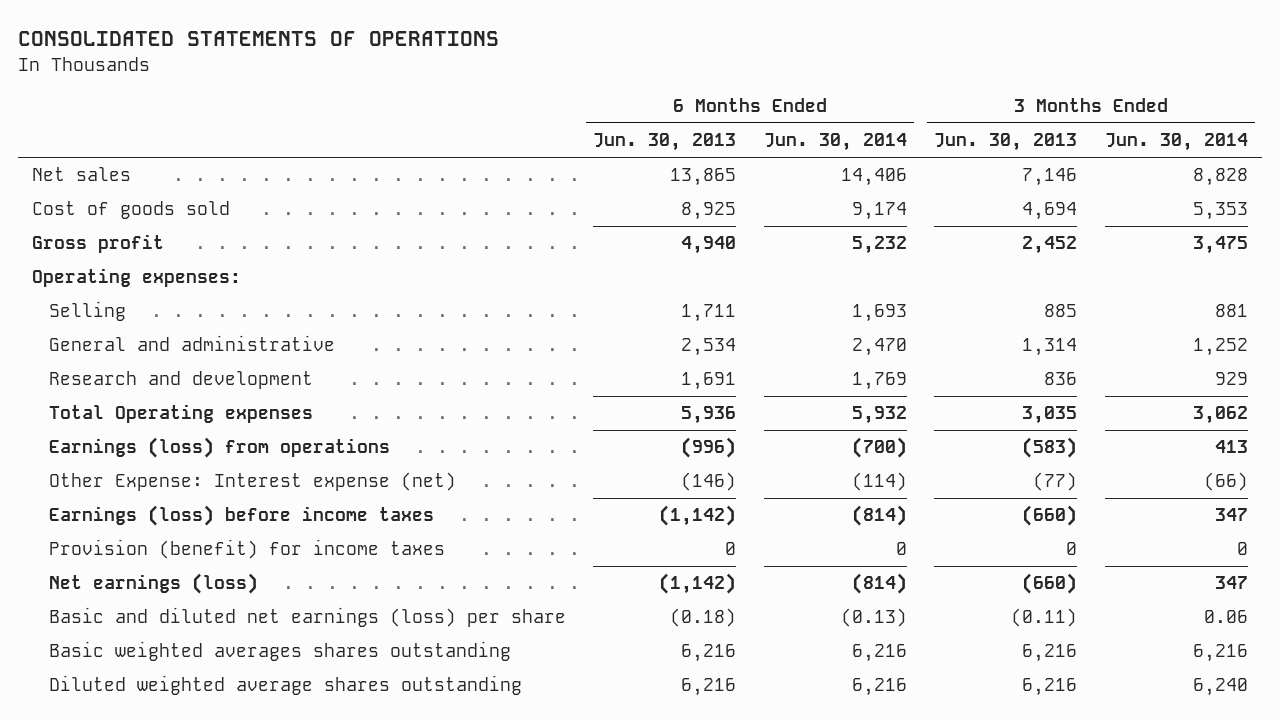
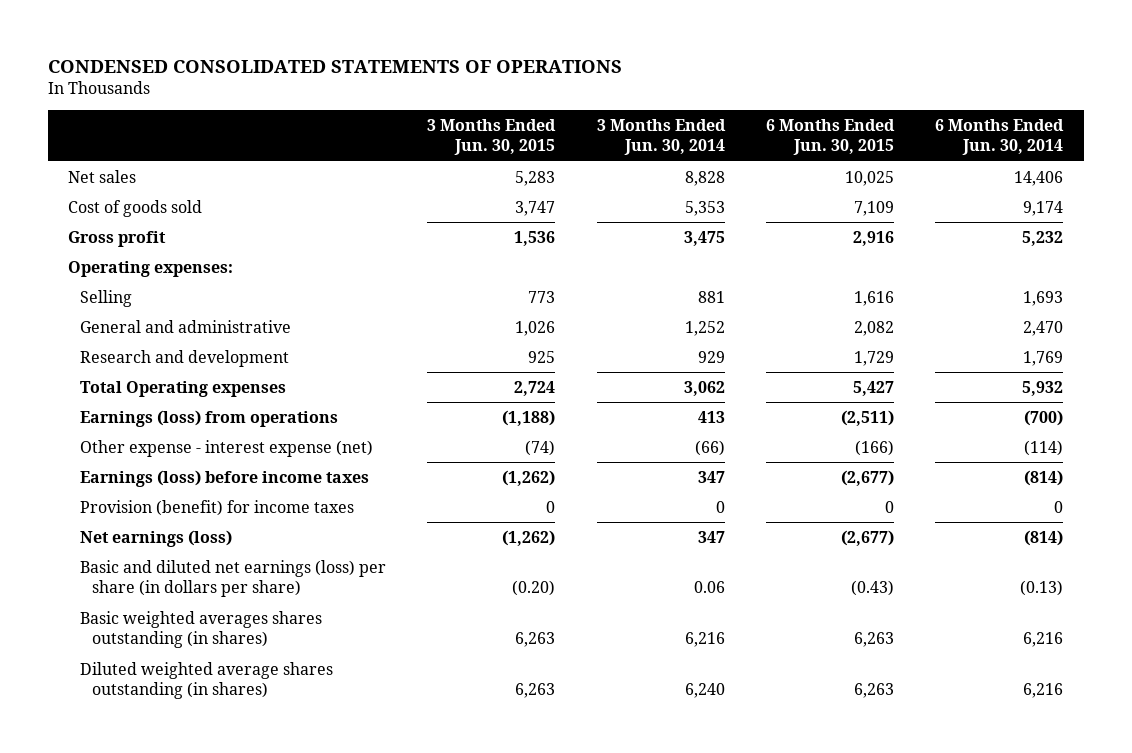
- CONSOLIDATED STATEMENTS OF OPERATIONS
+ CONDENSED CONSOLIDATED STATEMENTS OF OPERATIONS
- | 6 Months Ended Jun. 30, 2013 | 6 Months Ended Jun. 30, 2014 | 3 Months Ended Jun. 30, 2013 | 3 Months Ended Jun. 30, 2014
+ | 3 Months Ended Jun. 30, 2015 | 3 Months Ended Jun. 30, 2014 | 6 Months Ended Jun. 30, 2015 | 6 Months Ended Jun. 30, 2014
- Other Expense: Interest expense (net) | (146) | (114) | (77) | (66)
+ Other expense - interest expense (net) | (74) | (66) | (166) | (114)
- Basic and diluted net earnings (loss) per share | (0.18) | (0.13) | (0.11) | 0.06
- Basic weighted averages shares outstanding | 6,216 | 6,216 | 6,216 | 6,216
- Diluted weighted average shares outstanding | 6,216 | 6,216 | 6,216 | 6,240
+ Basic and diluted net earnings (loss) per share (in dollars per share) | (0.20) | 0.06 | (0.43) | (0.13)
+ Basic weighted averages shares outstanding (in shares) | 6,263 | 6,216 | 6,263 | 6,216
+ Diluted weighted average shares outstanding (in shares) | 6,263 | 6,240 | 6,263 | 6,216

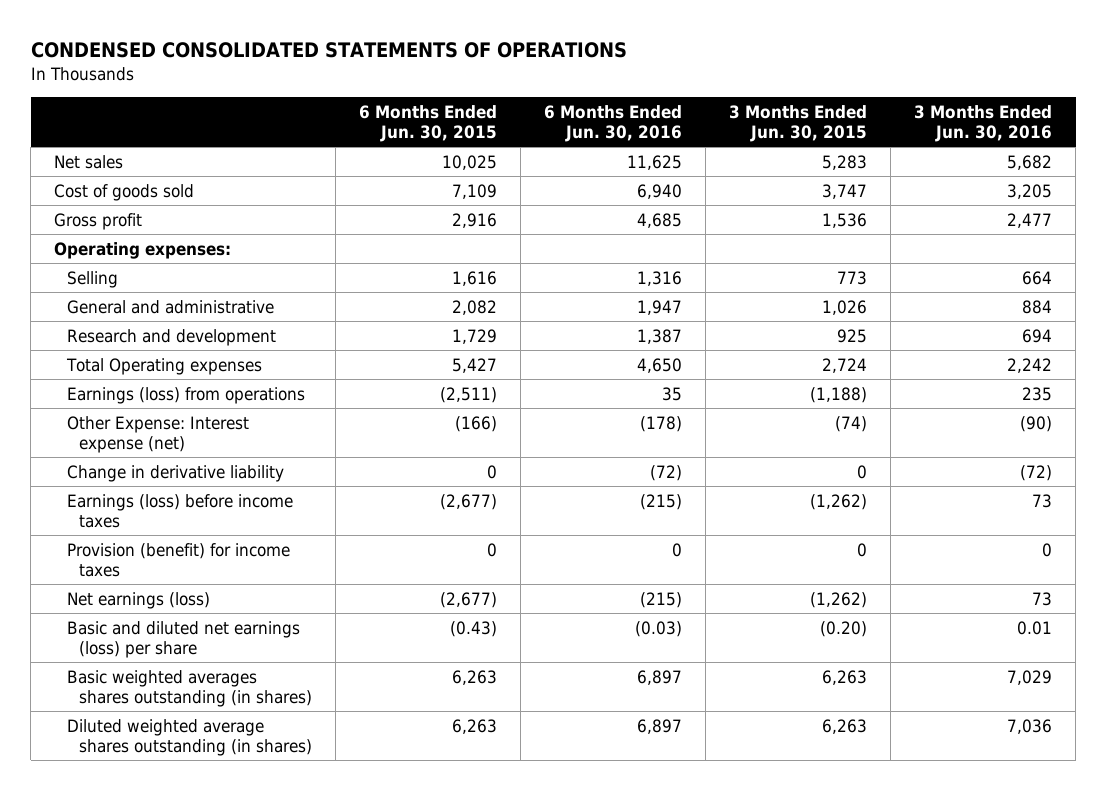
- | 3 Months Ended Jun. 30, 2015 | 3 Months Ended Jun. 30, 2014 | 6 Months Ended Jun. 30, 2015 | 6 Months Ended Jun. 30, 2014
+ | 6 Months Ended Jun. 30, 2015 | 6 Months Ended Jun. 30, 2016 | 3 Months Ended Jun. 30, 2015 | 3 Months Ended Jun. 30, 2016
- Other expense - interest expense (net) | (74) | (66) | (166) | (114)
+ Other Expense: Interest expense (net) | (166) | (178) | (74) | (90)
+ Change in derivative liability | 0 | (72) | 0 | (72)
- Basic and diluted net earnings (loss) per share (in dollars per share) | (0.20) | 0.06 | (0.43) | (0.13)
+ Basic and diluted net earnings (loss) per share | (0.43) | (0.03) | (0.20) | 0.01

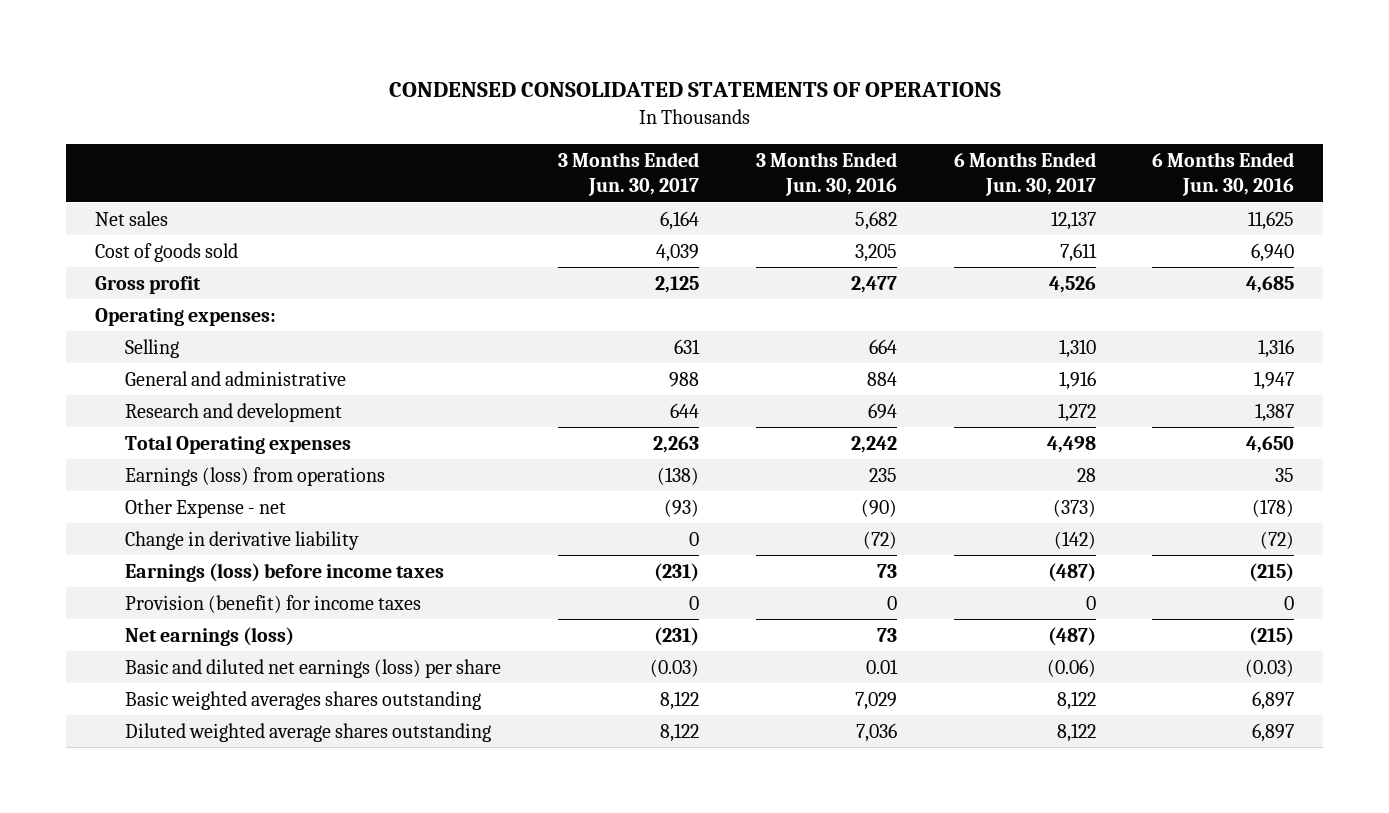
- | 6 Months Ended Jun. 30, 2015 | 6 Months Ended Jun. 30, 2016 | 3 Months Ended Jun. 30, 2015 | 3 Months Ended Jun. 30, 2016
+ | 3 Months Ended Jun. 30, 2017 | 3 Months Ended Jun. 30, 2016 | 6 Months Ended Jun. 30, 2017 | 6 Months Ended Jun. 30, 2016
- Other Expense: Interest expense (net) | (166) | (178) | (74) | (90)
+ Other Expense - net | (93) | (90) | (373) | (178)
- Basic weighted averages shares outstanding (in shares) | 6,263 | 6,897 | 6,263 | 7,029
- Diluted weighted average shares outstanding (in shares) | 6,263 | 6,897 | 6,263 | 7,036
+ Basic weighted averages shares outstanding | 8,122 | 7,029 | 8,122 | 6,897
+ Diluted weighted average shares outstanding | 8,122 | 7,036 | 8,122 | 6,897

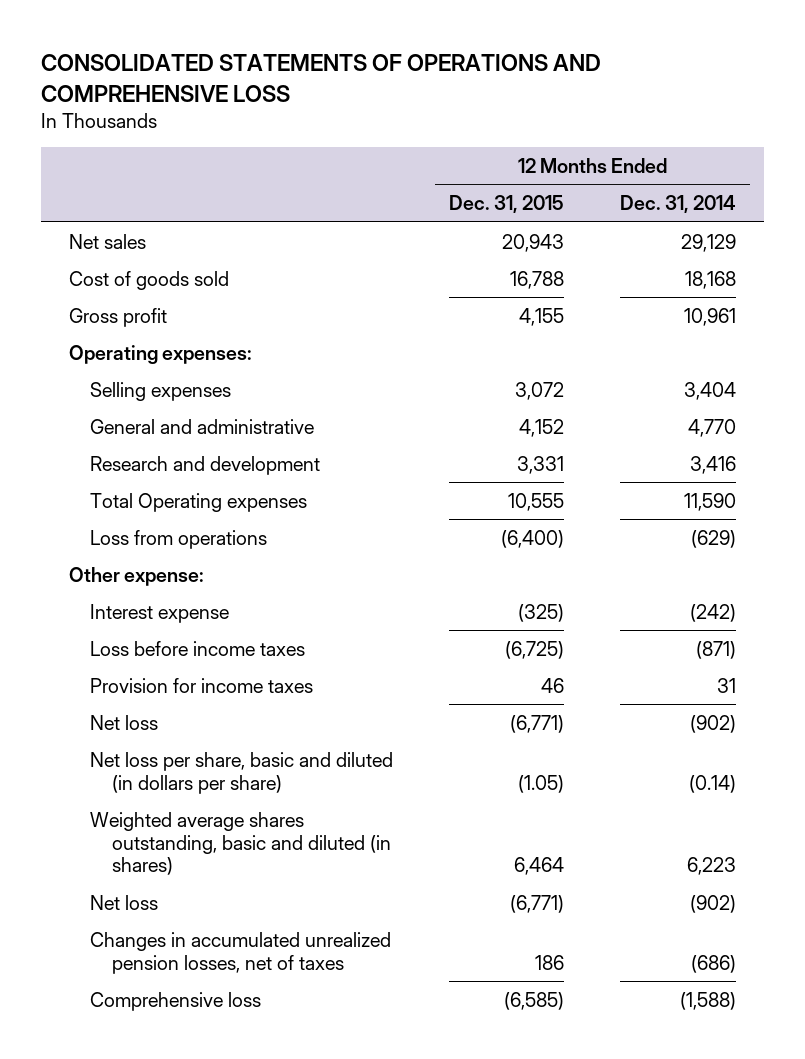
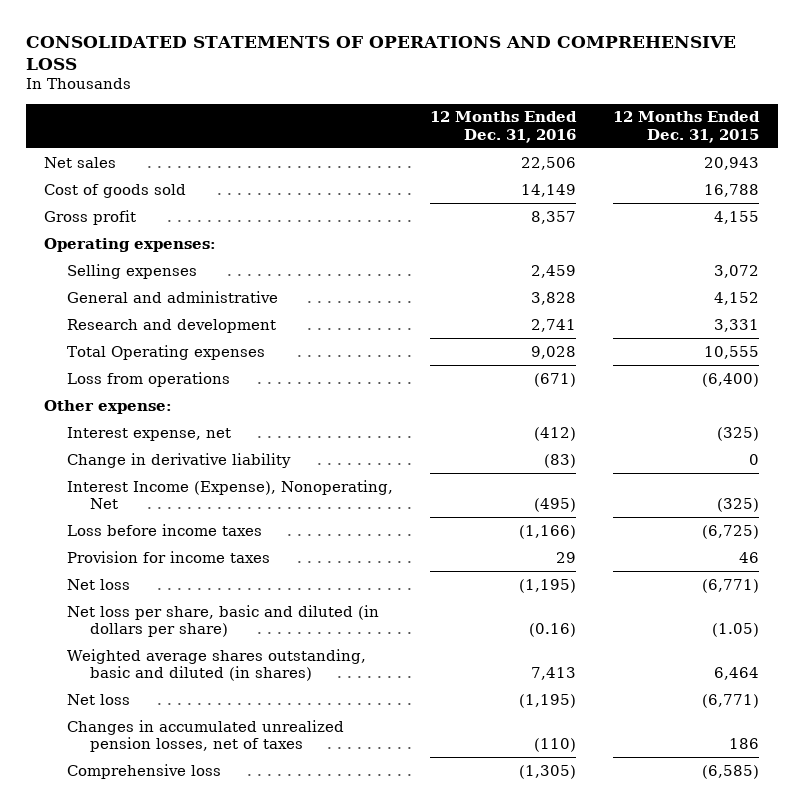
- | 12 Months Ended Dec. 31, 2015 | 12 Months Ended Dec. 31, 2014
+ | 12 Months Ended Dec. 31, 2016 | 12 Months Ended Dec. 31, 2015
- Interest expense | (325) | (242)
+ Interest expense, net | (412) | (325)
+ Change in derivative liability | (83) | 0
+ Interest Income (Expense), Nonoperating, Net | (495) | (325)

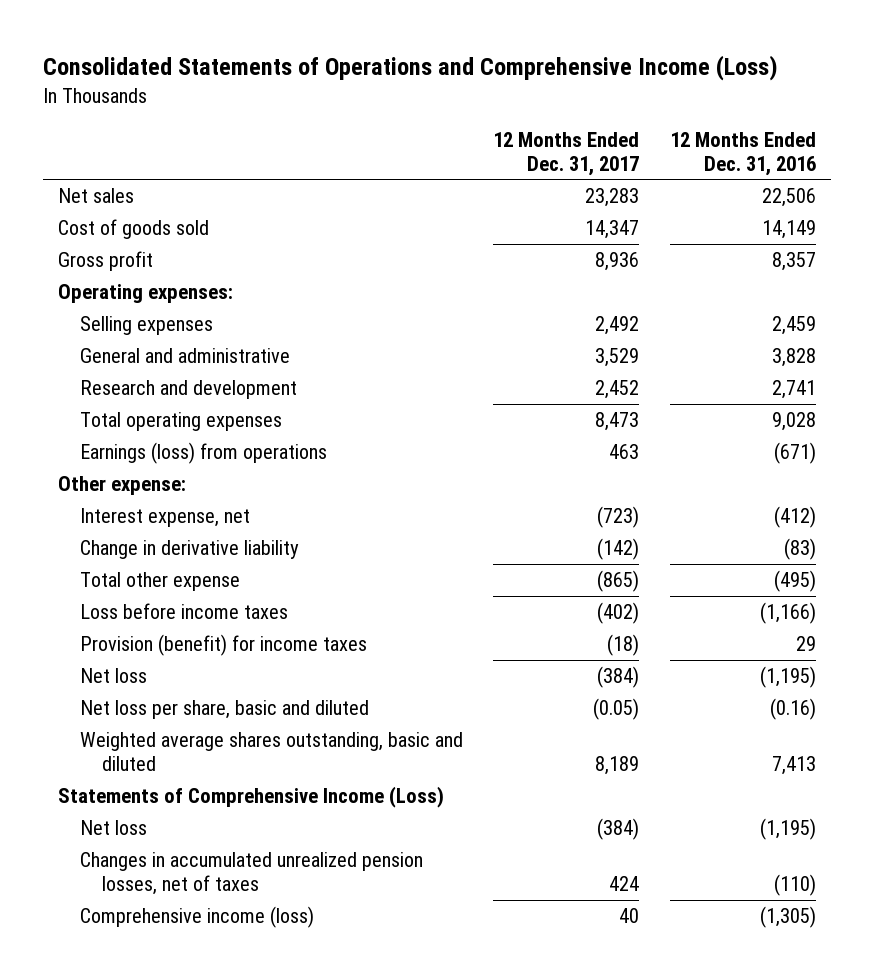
- CONSOLIDATED STATEMENTS OF OPERATIONS AND COMPREHENSIVE LOSS
+ Consolidated Statements of Operations and Comprehensive Income (Loss)
- | 12 Months Ended Dec. 31, 2016 | 12 Months Ended Dec. 31, 2015
+ | 12 Months Ended Dec. 31, 2017 | 12 Months Ended Dec. 31, 2016
- Total Operating expenses | 9,028 | 10,555
- Loss from operations | (671) | (6,400)
+ Total operating expenses | 8,473 | 9,028
+ Earnings (loss) from operations | 463 | (671)
- Interest Income (Expense), Nonoperating, Net | (495) | (325)
+ Total other expense | (865) | (495)
- Provision for income taxes | 29 | 46
+ Provision (benefit) for income taxes | (18) | 29
- Net loss per share, basic and diluted (in dollars per share) | (0.16) | (1.05)
- Weighted average shares outstanding, basic and diluted (in shares) | 7,413 | 6,464
+ Net loss per share, basic and diluted | (0.05) | (0.16)
+ Weighted average shares outstanding, basic and diluted | 8,189 | 7,413
+ Statements of Comprehensive Income (Loss)
- Comprehensive loss | (1,305) | (6,585)
+ Comprehensive income (loss) | 40 | (1,305)

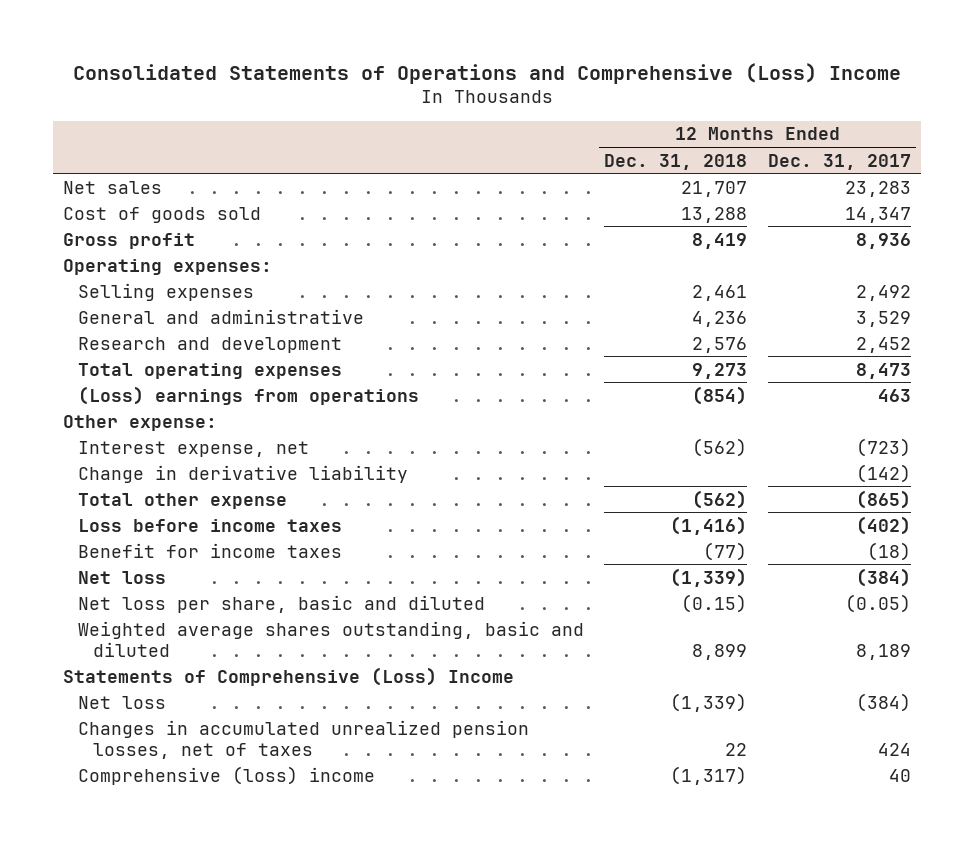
- Consolidated Statements of Operations and Comprehensive Income (Loss)
+ Consolidated Statements of Operations and Comprehensive (Loss) Income
- | 12 Months Ended Dec. 31, 2017 | 12 Months Ended Dec. 31, 2016
+ | 12 Months Ended Dec. 31, 2018 | 12 Months Ended Dec. 31, 2017
- Earnings (loss) from operations | 463 | (671)
+ (Loss) earnings from operations | (854) | 463
- Provision (benefit) for income taxes | (18) | 29
+ Benefit for income taxes | (77) | (18)
- Statements of Comprehensive Income (Loss)
+ Statements of Comprehensive (Loss) Income
- Comprehensive income (loss) | 40 | (1,305)
+ Comprehensive (loss) income | (1,317) | 40

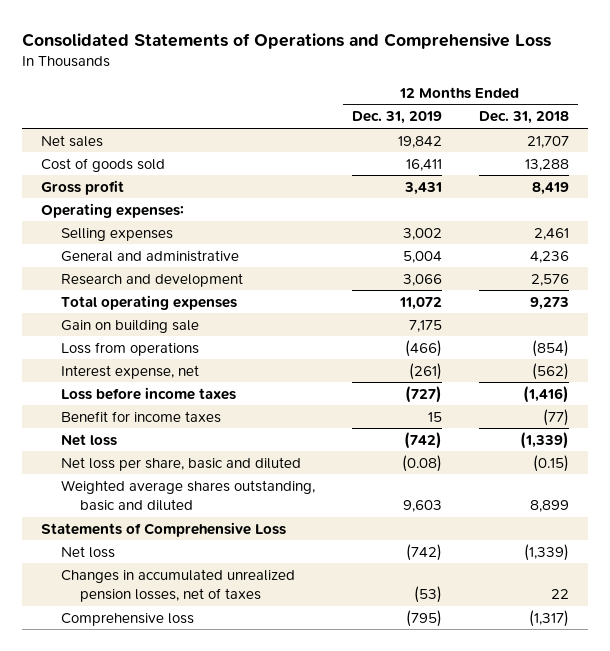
- Consolidated Statements of Operations and Comprehensive (Loss) Income
+ Consolidated Statements of Operations and Comprehensive Loss
- | 12 Months Ended Dec. 31, 2018 | 12 Months Ended Dec. 31, 2017
+ | 12 Months Ended Dec. 31, 2019 | 12 Months Ended Dec. 31, 2018
- (Loss) earnings from operations | (854) | 463
- Other expense:
+ Gain on building sale | 7,175 |
+ Loss from operations | (466) | (854)
- Change in derivative liability | | (142)
- Total other expense | (562) | (865)
- Statements of Comprehensive (Loss) Income
+ Statements of Comprehensive Loss
- Comprehensive (loss) income | (1,317) | 40
+ Comprehensive loss | (795) | (1,317)

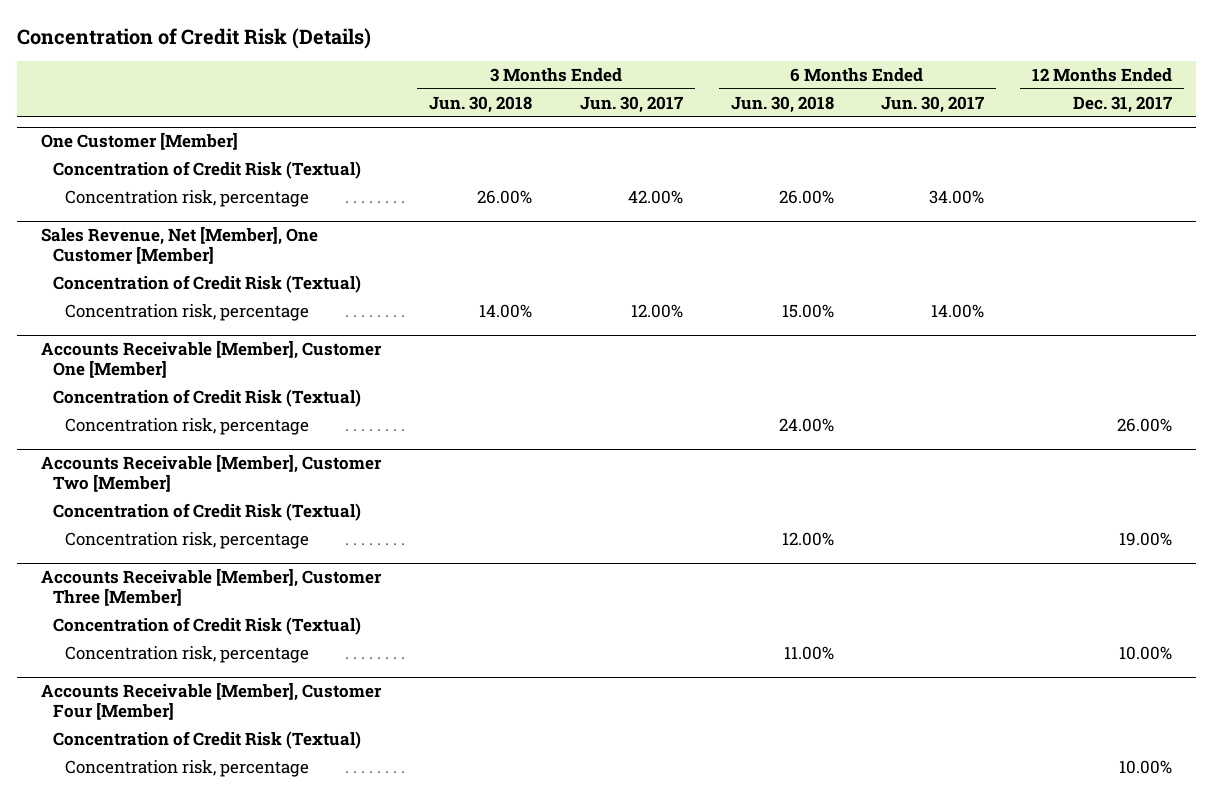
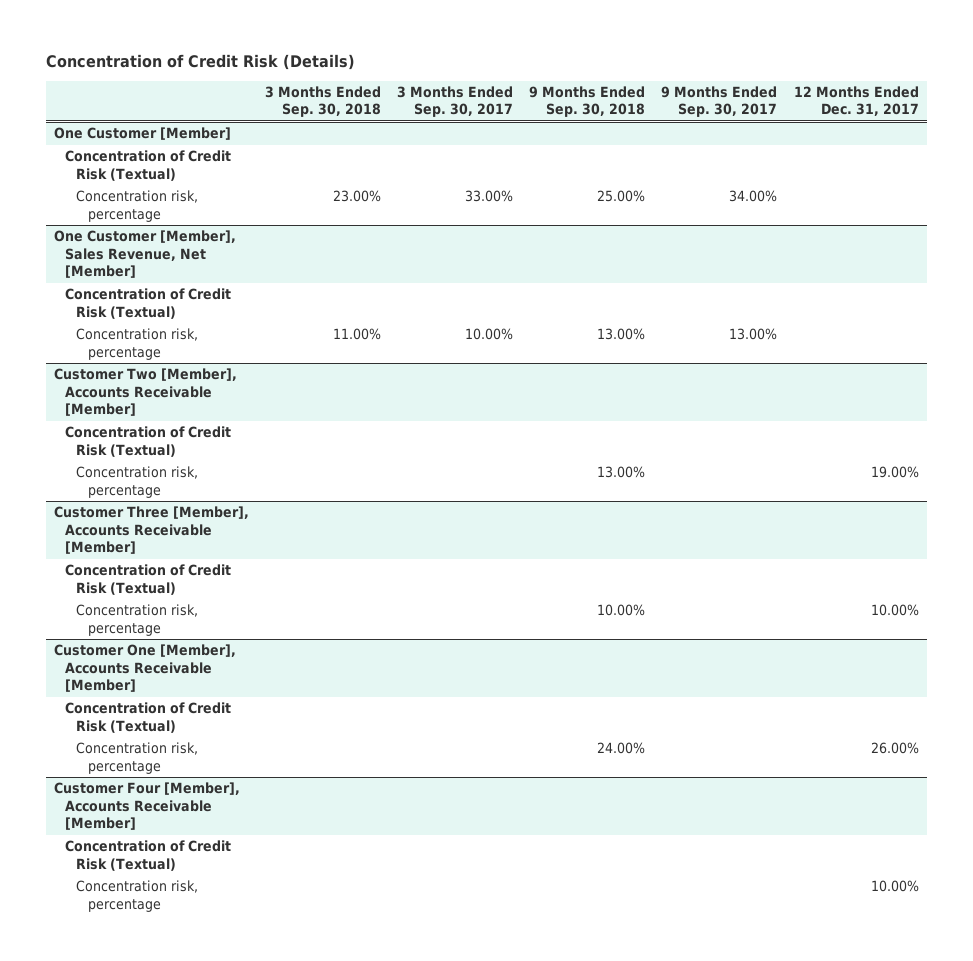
- | 3 Months Ended Jun. 30, 2018 | 3 Months Ended Jun. 30, 2017 | 6 Months Ended Jun. 30, 2018 | 6 Months Ended Jun. 30, 2017 | 12 Months Ended Dec. 31, 2017
+ | 3 Months Ended Sep. 30, 2018 | 3 Months Ended Sep. 30, 2017 | 9 Months Ended Sep. 30, 2018 | 9 Months Ended Sep. 30, 2017 | 12 Months Ended Dec. 31, 2017
- Sales Revenue, Net [Member], One Customer [Member]
+ One Customer [Member], Sales Revenue, Net [Member]
- Accounts Receivable [Member], Customer One [Member]
- Concentration of Credit Risk (Textual)
- Concentration risk, percentage | | | 24.00% | | 26.00%
- Accounts Receivable [Member], Customer Two [Member]
+ Customer Two [Member], Accounts Receivable [Member]
- Accounts Receivable [Member], Customer Three [Member]
+ Customer Three [Member], Accounts Receivable [Member]
- Accounts Receivable [Member], Customer Four [Member]
+ Customer One [Member], Accounts Receivable [Member]
+ Concentration risk, percentage | | | 24.00% | | 26.00%
+ Customer Four [Member], Accounts Receivable [Member]
+ Concentration of Credit Risk (Textual)

